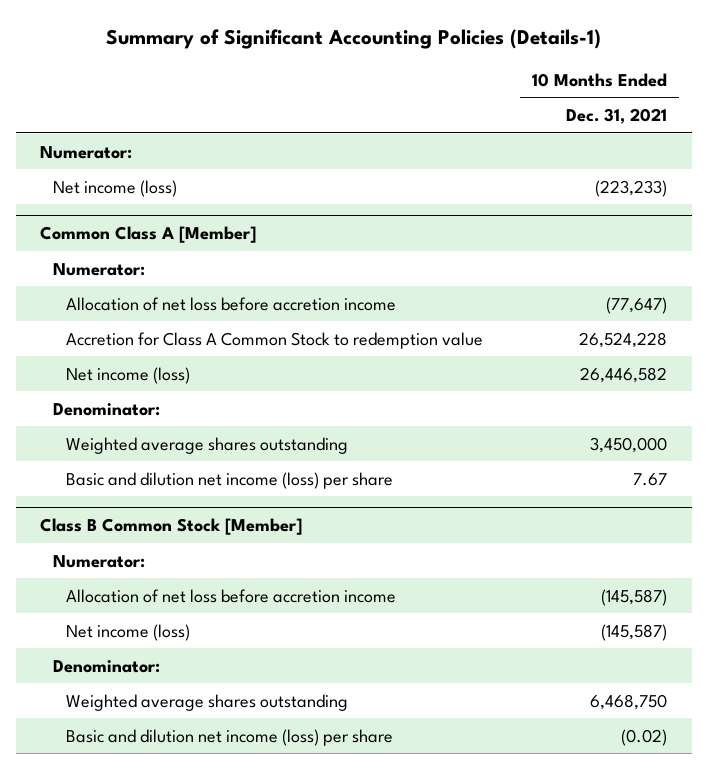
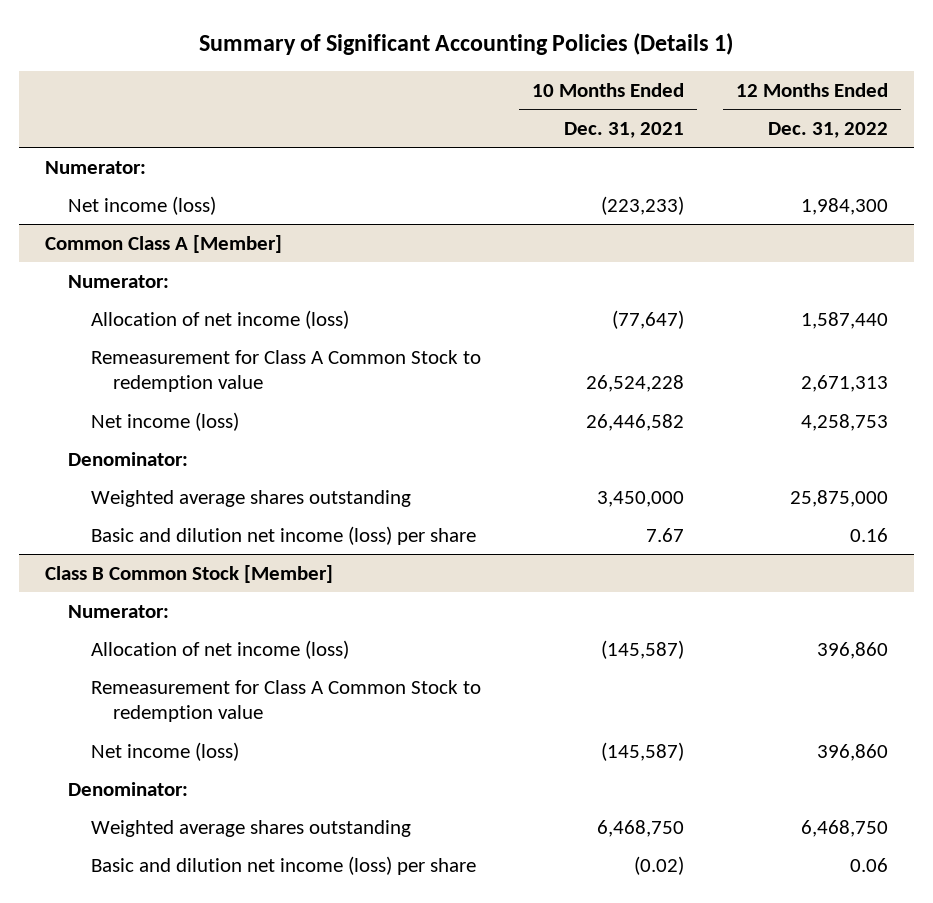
- Summary of Significant Accounting Policies (Details-1)
+ Summary of Significant Accounting Policies (Details 1)
- | 10 Months Ended Dec. 31, 2021
+ | 10 Months Ended Dec. 31, 2021 | 12 Months Ended Dec. 31, 2022
@ Common Class A [Member]
- Allocation of net loss before accretion income | (77,647)
- Accretion for Class A Common Stock to redemption value | 26,524,228
+ Allocation of net income (loss) | (77,647) | 1,587,440
+ Remeasurement for Class A Common Stock to redemption value | 26,524,228 | 2,671,313
@ Class B Common Stock [Member]
- Allocation of net loss before accretion income | (145,587)
+ Allocation of net income (loss) | (145,587) | 396,860
+ Remeasurement for Class A Common Stock to redemption value

